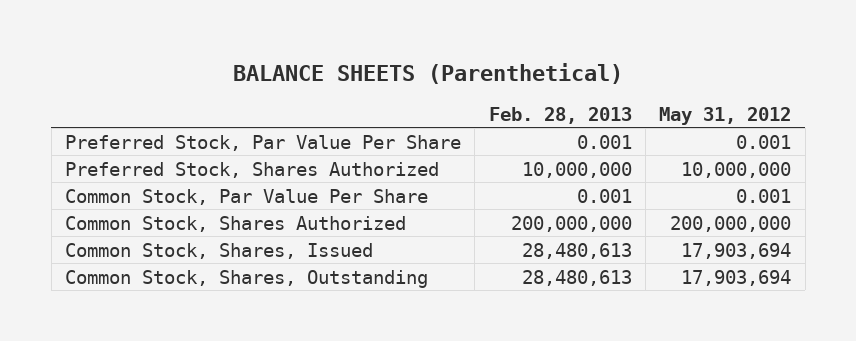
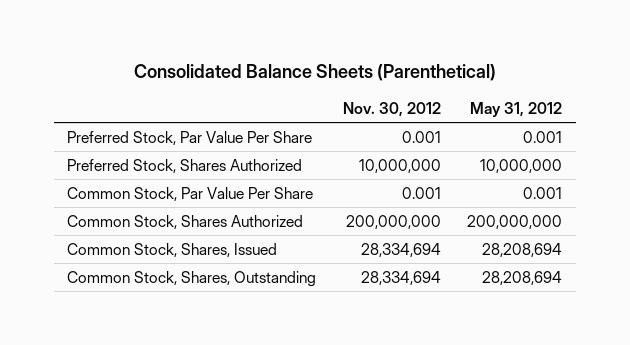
- BALANCE SHEETS (Parenthetical)
+ Consolidated Balance Sheets (Parenthetical)
- | Feb. 28, 2013 | May 31, 2012
+ | Nov. 30, 2012 | May 31, 2012
- Common Stock, Shares, Issued | 28,480,613 | 17,903,694
- Common Stock, Shares, Outstanding | 28,480,613 | 17,903,694
+ Common Stock, Shares, Issued | 28,334,694 | 28,208,694
+ Common Stock, Shares, Outstanding | 28,334,694 | 28,208,694

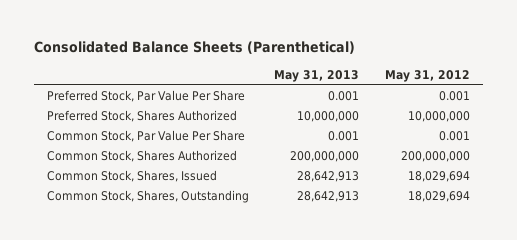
- | Nov. 30, 2012 | May 31, 2012
+ | May 31, 2013 | May 31, 2012
- Common Stock, Shares, Issued | 28,334,694 | 28,208,694
- Common Stock, Shares, Outstanding | 28,334,694 | 28,208,694
+ Common Stock, Shares, Issued | 28,642,913 | 18,029,694
+ Common Stock, Shares, Outstanding | 28,642,913 | 18,029,694

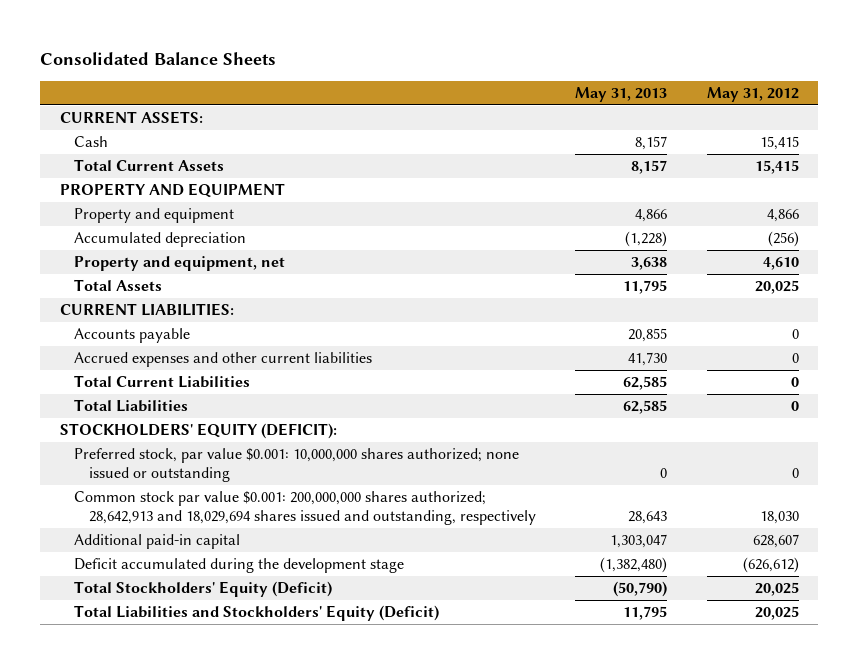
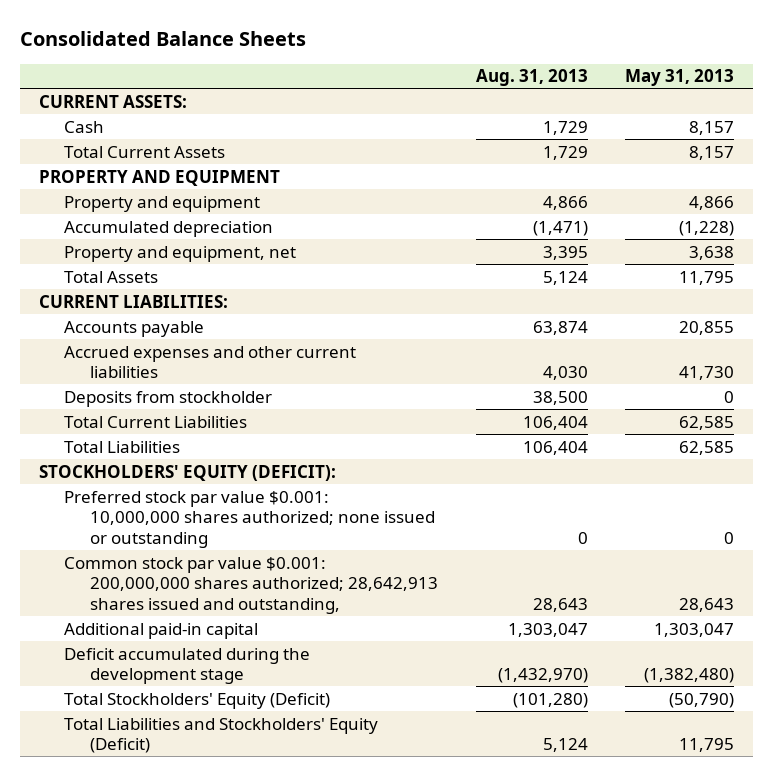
- | May 31, 2013 | May 31, 2012
+ | Aug. 31, 2013 | May 31, 2013
+ Deposits from stockholder | 38,500 | 0
- Preferred stock, par value $0.001: 10,000,000 shares authorized; none issued or outstanding | 0 | 0
- Common stock par value $0.001: 200,000,000 shares authorized; 28,642,913 and 18,029,694 shares issued and outstanding, respectively | 28,643 | 18,030
+ Preferred stock par value $0.001: 10,000,000 shares authorized; none issued or outstanding | 0 | 0
+ Common stock par value $0.001: 200,000,000 shares authorized; 28,642,913 shares issued and outstanding, | 28,643 | 28,643

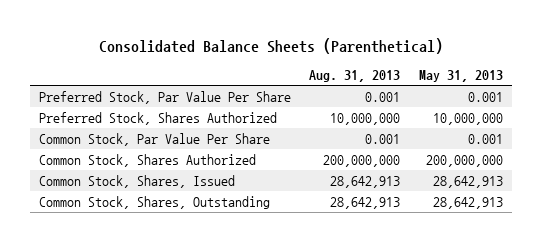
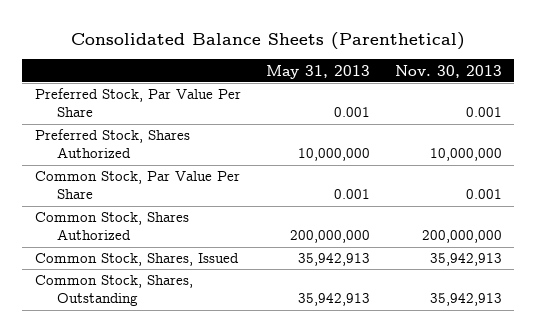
- | Aug. 31, 2013 | May 31, 2013
+ | May 31, 2013 | Nov. 30, 2013
- Common Stock, Shares, Issued | 28,642,913 | 28,642,913
- Common Stock, Shares, Outstanding | 28,642,913 | 28,642,913
+ Common Stock, Shares, Issued | 35,942,913 | 35,942,913
+ Common Stock, Shares, Outstanding | 35,942,913 | 35,942,913

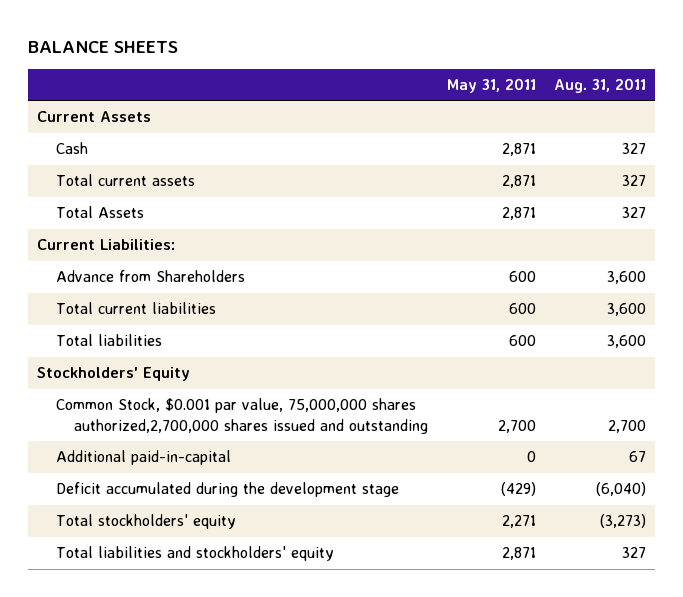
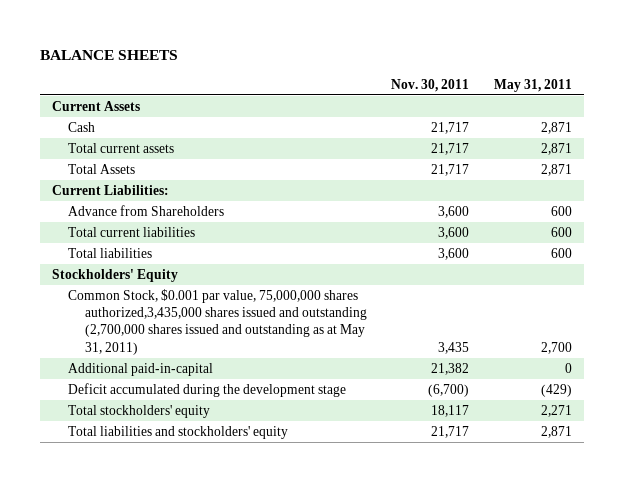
- | May 31, 2011 | Aug. 31, 2011
+ | Nov. 30, 2011 | May 31, 2011
- Common Stock, $0.001 par value, 75,000,000 shares authorized,2,700,000 shares issued and outstanding | 2,700 | 2,700
+ Common Stock, $0.001 par value, 75,000,000 shares authorized,3,435,000 shares issued and outstanding (2,700,000 shares issued and outstanding as at May 31, 2011) | 3,435 | 2,700

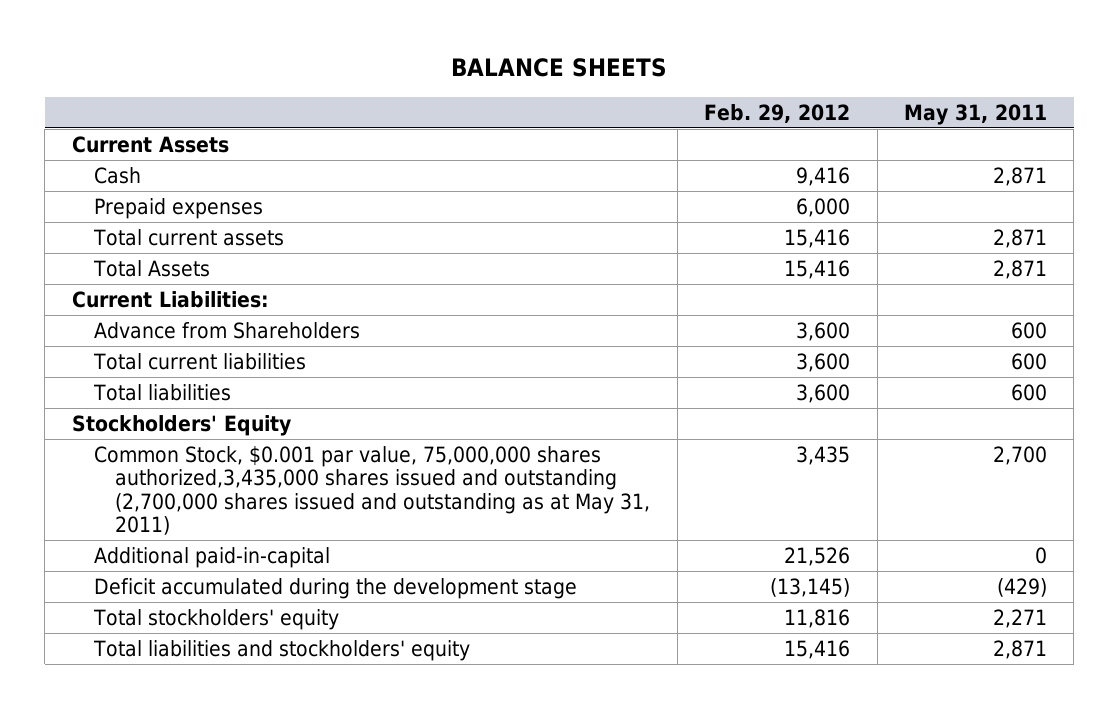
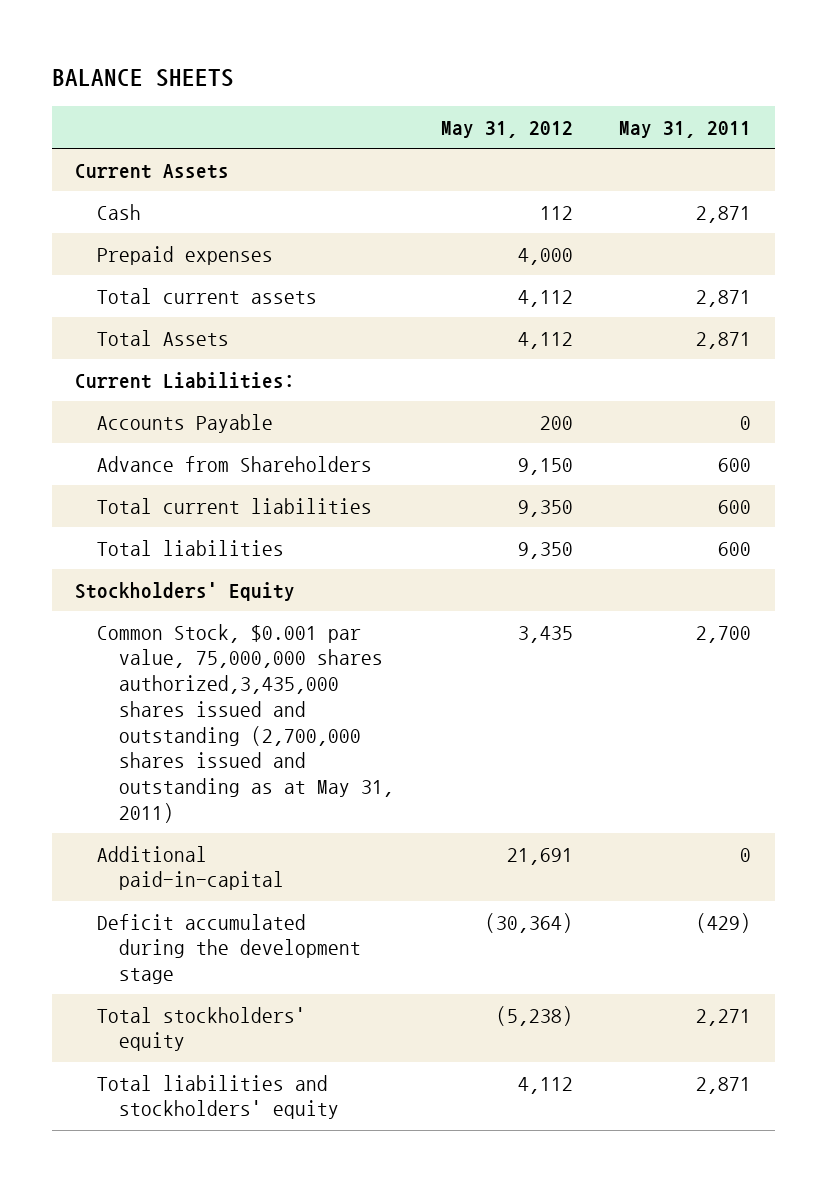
- | Feb. 29, 2012 | May 31, 2011
+ | May 31, 2012 | May 31, 2011
+ Accounts Payable | 200 | 0

